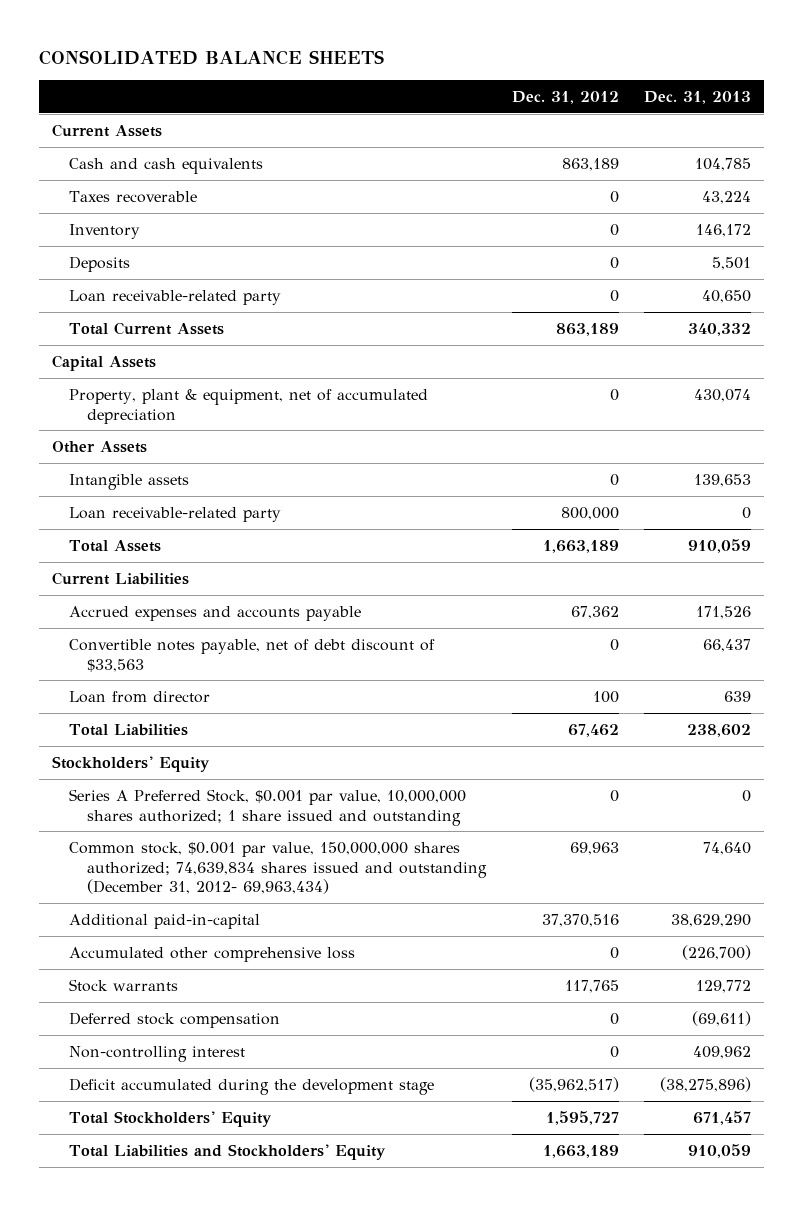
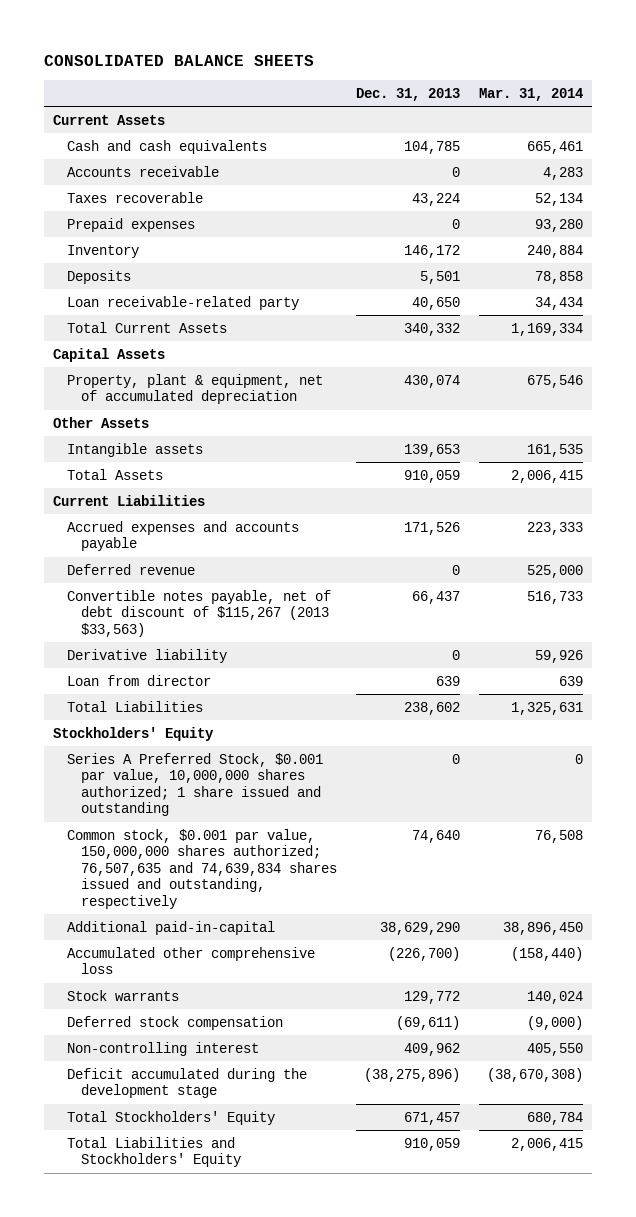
- | Dec. 31, 2012 | Dec. 31, 2013
+ | Dec. 31, 2013 | Mar. 31, 2014
+ Accounts receivable | 0 | 4,283
+ Prepaid expenses | 0 | 93,280
- Loan receivable-related party | 800,000 | 0
- Convertible notes payable, net of debt discount of $33,563 | 0 | 66,437
+ Deferred revenue | 0 | 525,000
+ Convertible notes payable, net of debt discount of $115,267 (2013 $33,563) | 66,437 | 516,733
+ Derivative liability | 0 | 59,926
- Common stock, $0.001 par value, 150,000,000 shares authorized; 74,639,834 shares issued and outstanding (December 31, 2012- 69,963,434) | 69,963 | 74,640
+ Common stock, $0.001 par value, 150,000,000 shares authorized; 76,507,635 and 74,639,834 shares issued and outstanding, respectively | 74,640 | 76,508

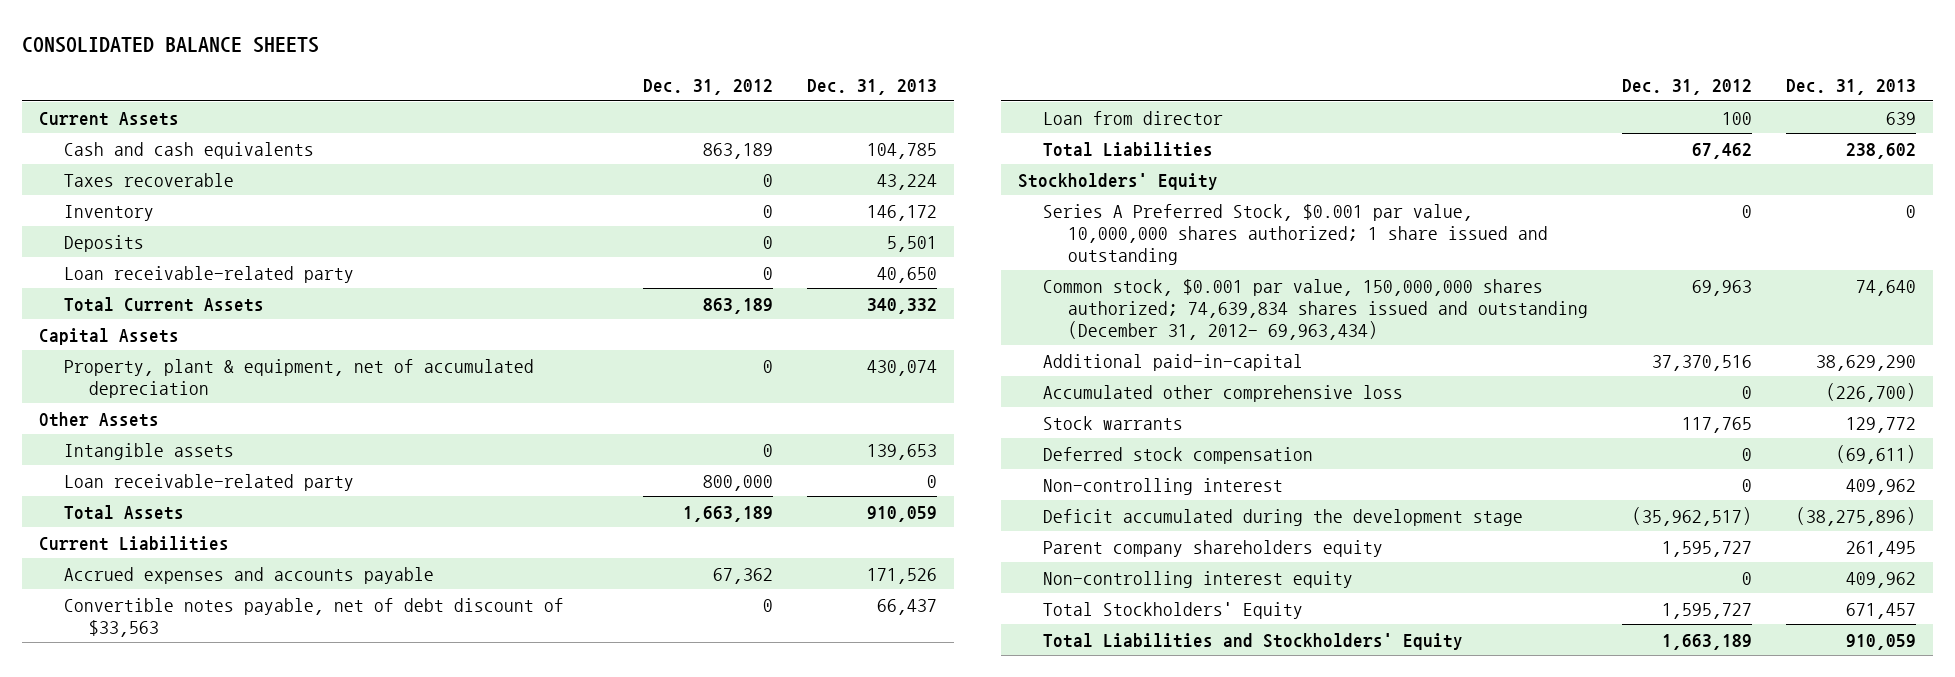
- | Dec. 31, 2013 | Mar. 31, 2014
+ | Dec. 31, 2012 | Dec. 31, 2013
- Accounts receivable | 0 | 4,283
- Prepaid expenses | 0 | 93,280
+ Loan receivable-related party | 800,000 | 0
- Deferred revenue | 0 | 525,000
- Convertible notes payable, net of debt discount of $115,267 (2013 $33,563) | 66,437 | 516,733
- Derivative liability | 0 | 59,926
+ Convertible notes payable, net of debt discount of $33,563 | 0 | 66,437
- Common stock, $0.001 par value, 150,000,000 shares authorized; 76,507,635 and 74,639,834 shares issued and outstanding, respectively | 74,640 | 76,508
+ Common stock, $0.001 par value, 150,000,000 shares authorized; 74,639,834 shares issued and outstanding (December 31, 2012- 69,963,434) | 69,963 | 74,640
+ Parent company shareholders equity | 1,595,727 | 261,495
+ Non-controlling interest equity | 0 | 409,962

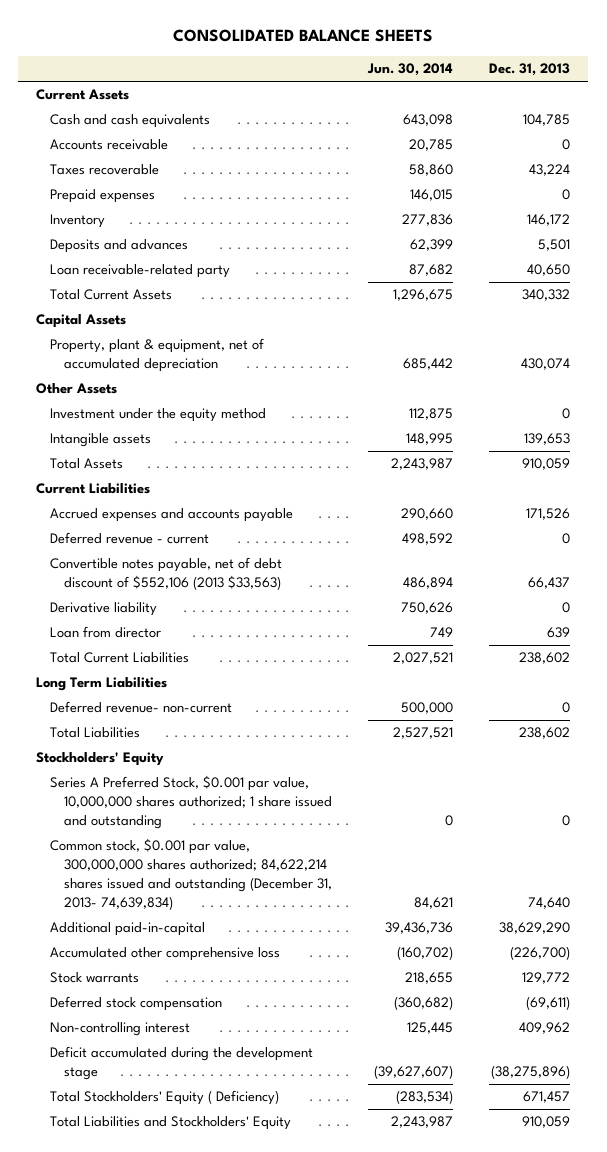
- | Dec. 31, 2012 | Dec. 31, 2013
+ | Jun. 30, 2014 | Dec. 31, 2013
+ Accounts receivable | 20,785 | 0
+ Prepaid expenses | 146,015 | 0
- Deposits | 0 | 5,501
+ Deposits and advances | 62,399 | 5,501
+ Investment under the equity method | 112,875 | 0
- Loan receivable-related party | 800,000 | 0
- Convertible notes payable, net of debt discount of $33,563 | 0 | 66,437
+ Deferred revenue - current | 498,592 | 0
+ Convertible notes payable, net of debt discount of $552,106 (2013 $33,563) | 486,894 | 66,437
+ Derivative liability | 750,626 | 0
+ Total Current Liabilities | 2,027,521 | 238,602
+ Long Term Liabilities
+ Deferred revenue- non-current | 500,000 | 0
- Common stock, $0.001 par value, 150,000,000 shares authorized; 74,639,834 shares issued and outstanding (December 31, 2012- 69,963,434) | 69,963 | 74,640
+ Common stock, $0.001 par value, 300,000,000 shares authorized; 84,622,214 shares issued and outstanding (December 31, 2013- 74,639,834) | 84,621 | 74,640
- Parent company shareholders equity | 1,595,727 | 261,495
- Non-controlling interest equity | 0 | 409,962
- Total Stockholders' Equity | 1,595,727 | 671,457
+ Total Stockholders' Equity ( Deficiency) | (283,534) | 671,457

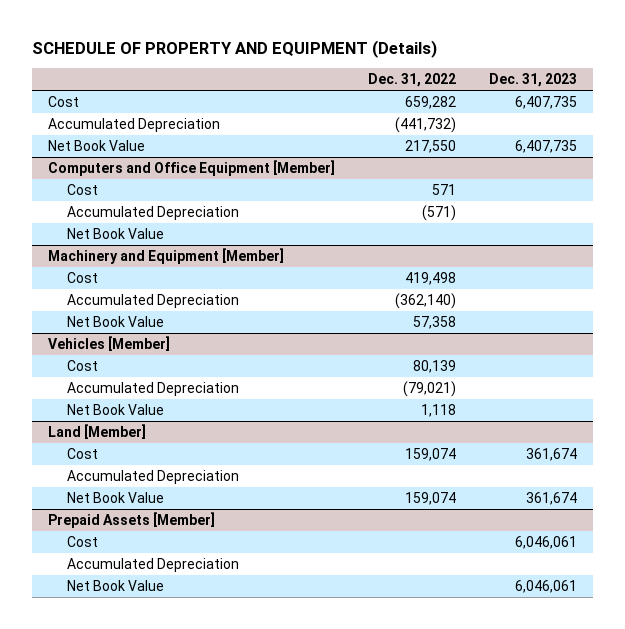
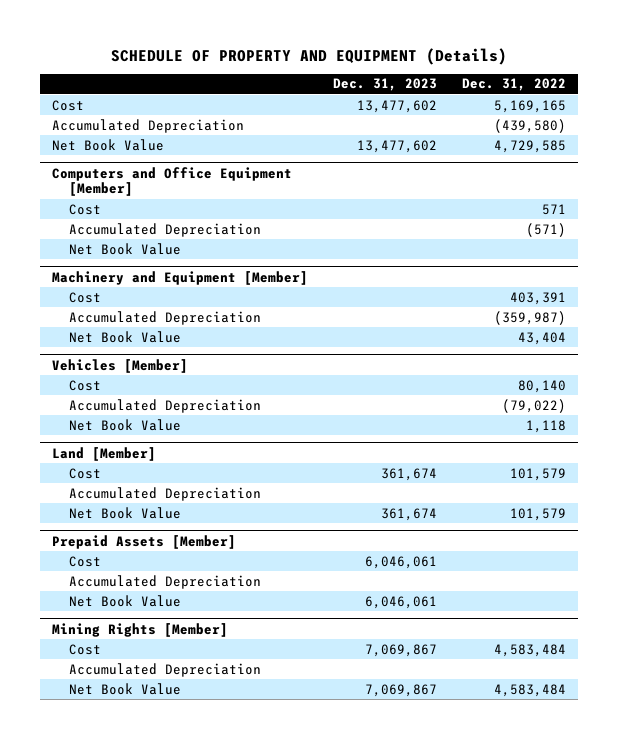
- | Dec. 31, 2022 | Dec. 31, 2023
+ | Dec. 31, 2023 | Dec. 31, 2022
- Cost | 659,282 | 6,407,735
- Accumulated Depreciation | (441,732) |
- Net Book Value | 217,550 | 6,407,735
+ Cost | 13,477,602 | 5,169,165
+ Accumulated Depreciation | | (439,580)
+ Net Book Value | 13,477,602 | 4,729,585
@ Machinery and Equipment [Member]
- Cost | 419,498 |
- Accumulated Depreciation | (362,140) |
- Net Book Value | 57,358 |
+ Cost | | 403,391
+ Accumulated Depreciation | | (359,987)
+ Net Book Value | | 43,404
@ Vehicles [Member]
- Cost | 80,139 |
- Accumulated Depreciation | (79,021) |
+ Cost | | 80,140
+ Accumulated Depreciation | | (79,022)
@ Land [Member]
- Cost | 159,074 | 361,674
+ Cost | 361,674 | 101,579
- Net Book Value | 159,074 | 361,674
+ Net Book Value | 361,674 | 101,579
+ Mining Rights [Member]
+ Cost | 7,069,867 | 4,583,484
+ Accumulated Depreciation
+ Net Book Value | 7,069,867 | 4,583,484

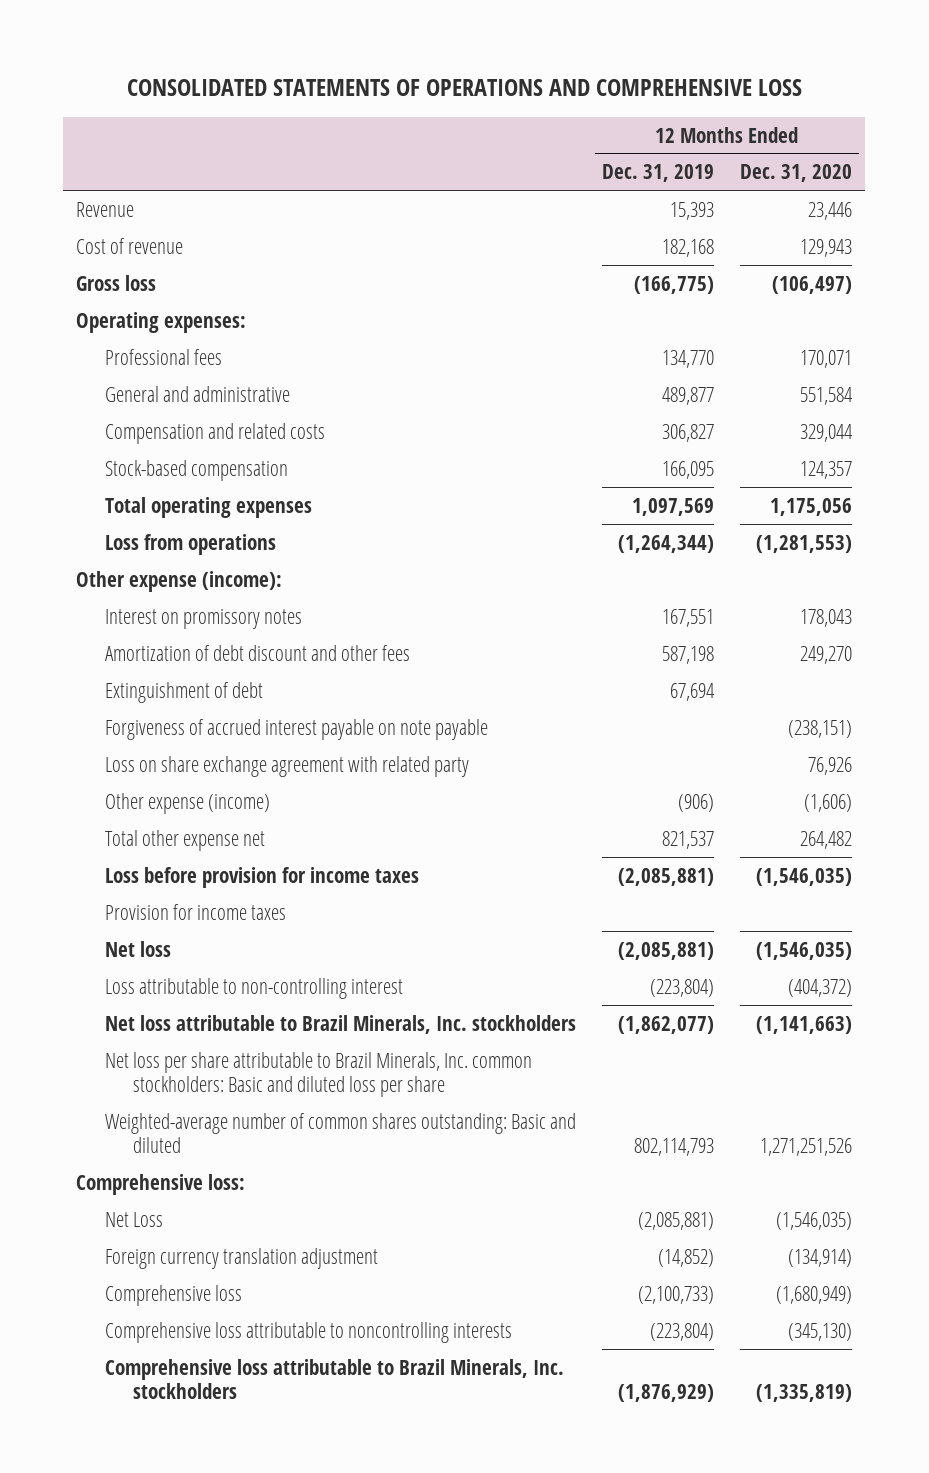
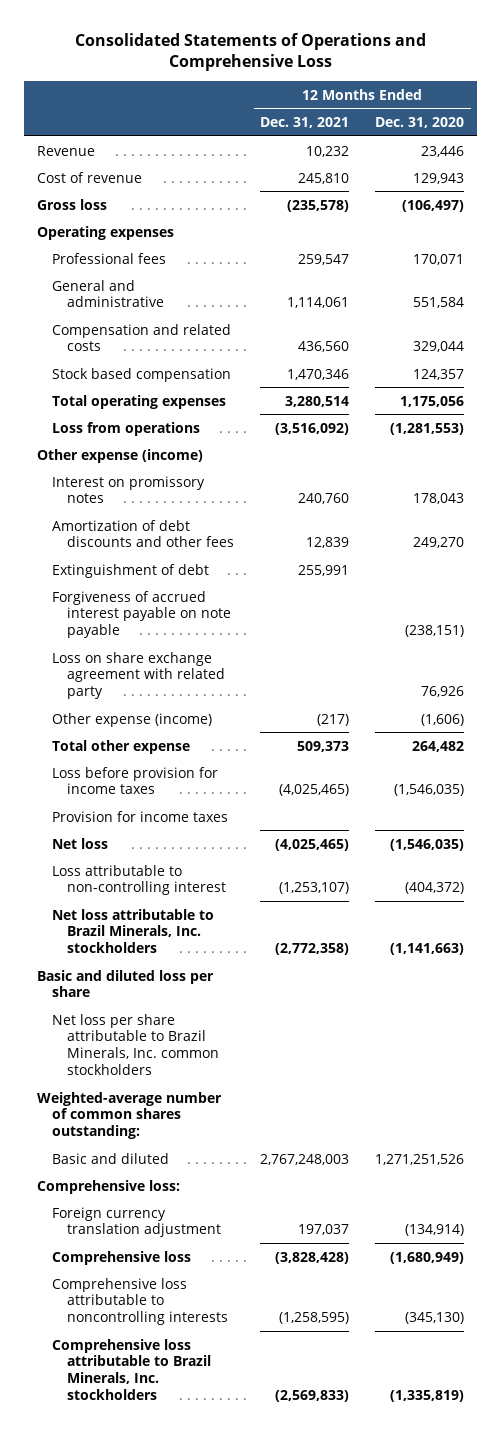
- CONSOLIDATED STATEMENTS OF OPERATIONS AND COMPREHENSIVE LOSS
+ Consolidated Statements of Operations and Comprehensive Loss
- | 12 Months Ended Dec. 31, 2019 | 12 Months Ended Dec. 31, 2020
+ | 12 Months Ended Dec. 31, 2021 | 12 Months Ended Dec. 31, 2020
- Operating expenses:
+ Operating expenses
- Stock-based compensation | 166,095 | 124,357
+ Stock based compensation | 1,470,346 | 124,357
- Other expense (income):
+ Other expense (income)
- Amortization of debt discount and other fees | 587,198 | 249,270
+ Amortization of debt discounts and other fees | 12,839 | 249,270
- Total other expense net | 821,537 | 264,482
+ Total other expense | 509,373 | 264,482
- Net loss per share attributable to Brazil Minerals, Inc. common stockholders: Basic and diluted loss per share
- Weighted-average number of common shares outstanding: Basic and diluted | 802,114,793 | 1,271,251,526
+ Basic and diluted loss per share
+ Net loss per share attributable to Brazil Minerals, Inc. common stockholders
+ Weighted-average number of common shares outstanding:
+ Basic and diluted | 2,767,248,003 | 1,271,251,526
- Net Loss | (2,085,881) | (1,546,035)

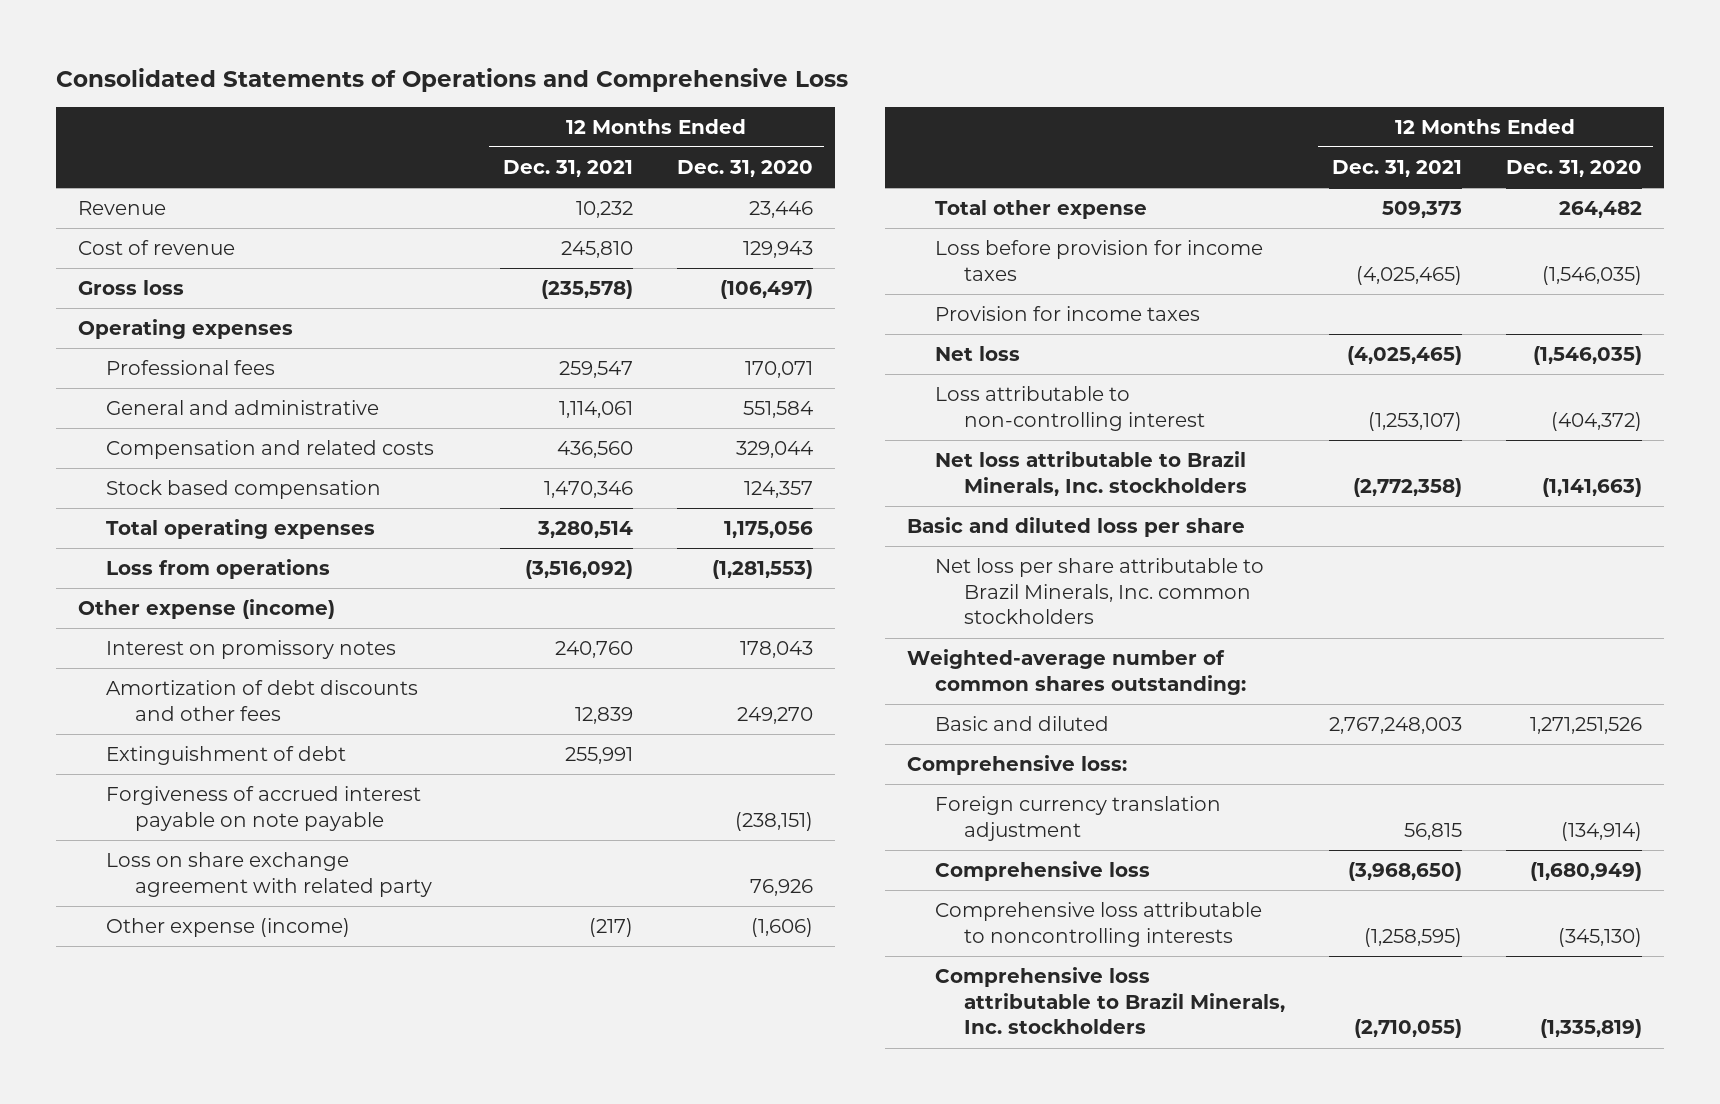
- Foreign currency translation adjustment | 197,037 | (134,914)
- Comprehensive loss | (3,828,428) | (1,680,949)
+ Foreign currency translation adjustment | 56,815 | (134,914)
+ Comprehensive loss | (3,968,650) | (1,680,949)
- Comprehensive loss attributable to Brazil Minerals, Inc. stockholders | (2,569,833) | (1,335,819)
+ Comprehensive loss attributable to Brazil Minerals, Inc. stockholders | (2,710,055) | (1,335,819)

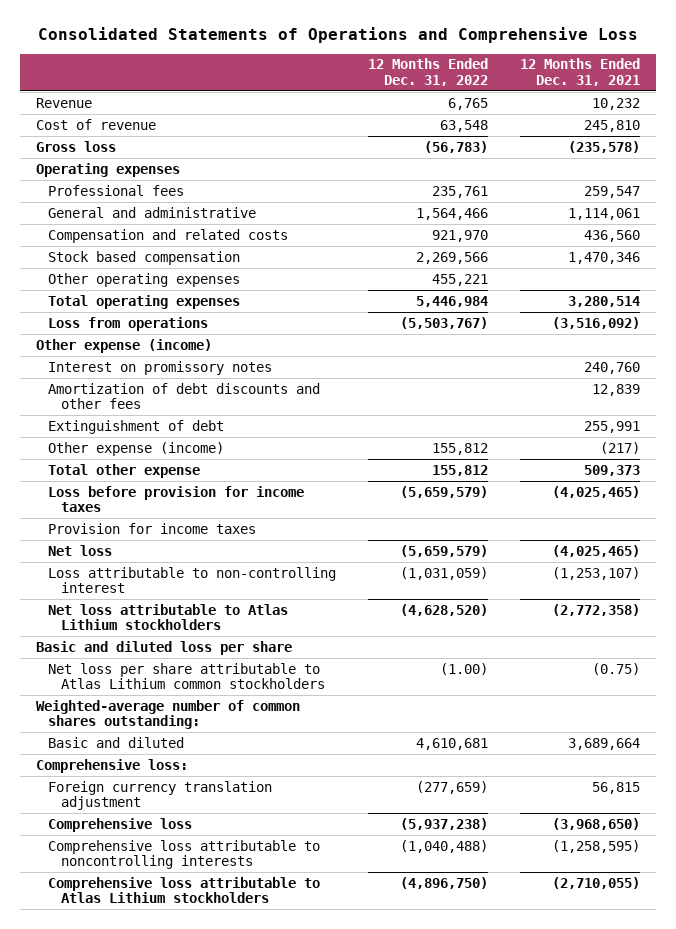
- | 12 Months Ended Dec. 31, 2021 | 12 Months Ended Dec. 31, 2020
+ | 12 Months Ended Dec. 31, 2022 | 12 Months Ended Dec. 31, 2021
+ Other operating expenses | 455,221 |
- Forgiveness of accrued interest payable on note payable | | (238,151)
- Loss on share exchange agreement with related party | | 76,926
- Net loss attributable to Brazil Minerals, Inc. stockholders | (2,772,358) | (1,141,663)
+ Net loss attributable to Atlas Lithium stockholders | (4,628,520) | (2,772,358)
- Net loss per share attributable to Brazil Minerals, Inc. common stockholders
+ Net loss per share attributable to Atlas Lithium common stockholders | (1.00) | (0.75)
- Basic and diluted | 2,767,248,003 | 1,271,251,526
+ Basic and diluted | 4,610,681 | 3,689,664
- Comprehensive loss attributable to Brazil Minerals, Inc. stockholders | (2,710,055) | (1,335,819)
+ Comprehensive loss attributable to Atlas Lithium stockholders | (4,896,750) | (2,710,055)

